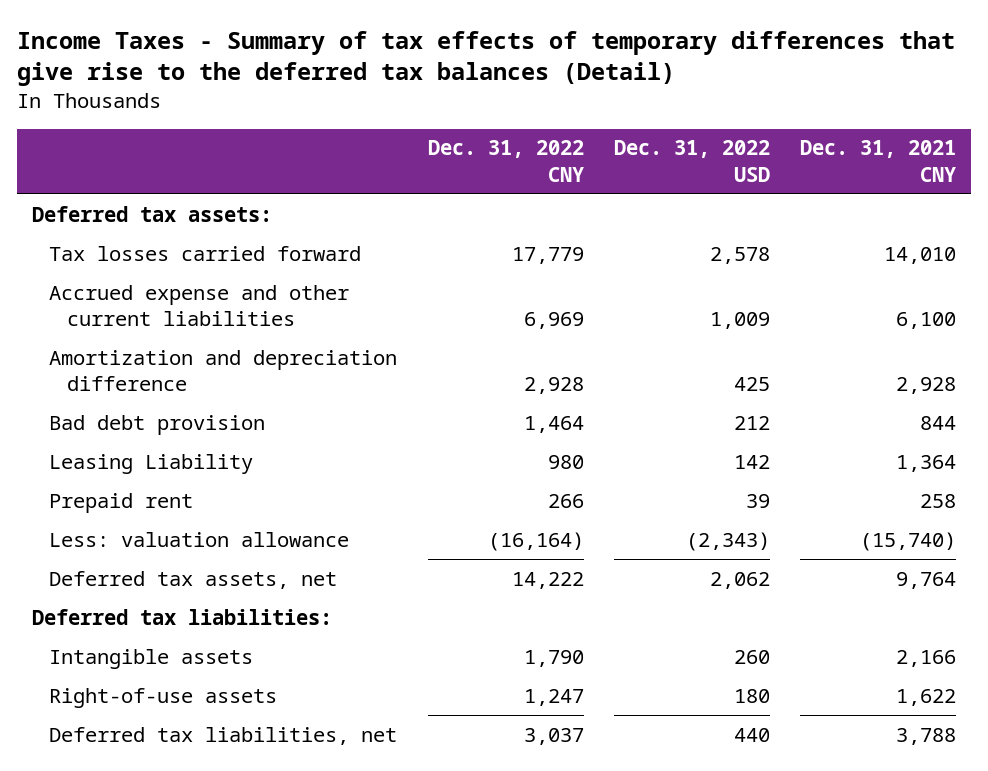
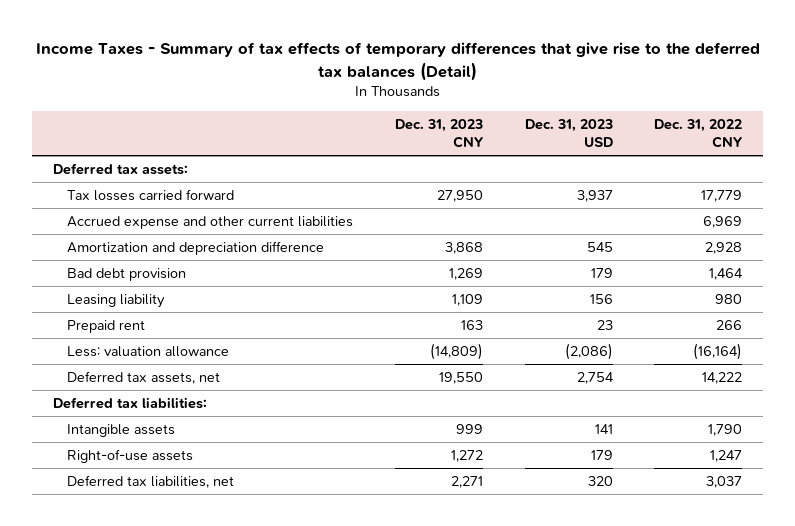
- | Dec. 31, 2022 CNY | Dec. 31, 2022 USD | Dec. 31, 2021 CNY
+ | Dec. 31, 2023 CNY | Dec. 31, 2023 USD | Dec. 31, 2022 CNY
- Leasing Liability | 980 | 142 | 1,364
+ Leasing liability | 1,109 | 156 | 980

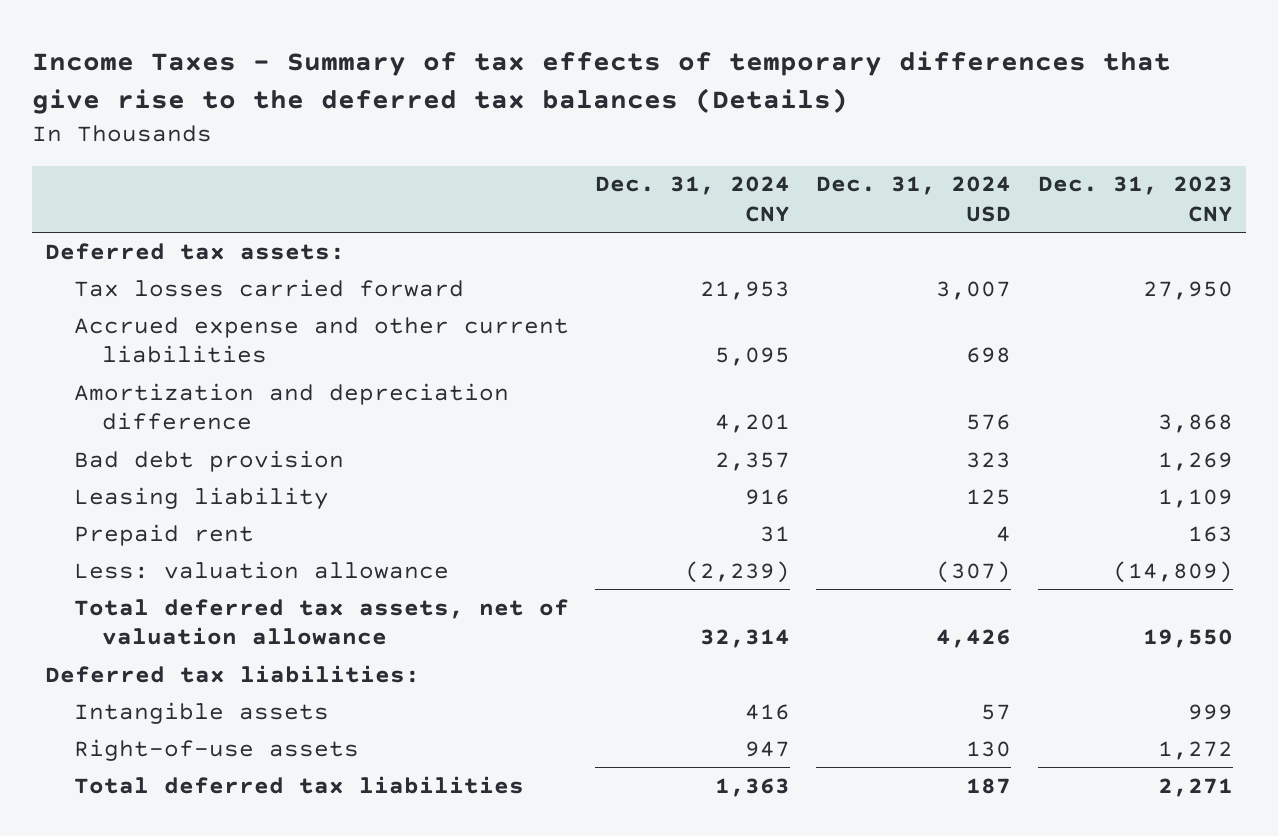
- Income Taxes - Summary of tax effects of temporary differences that give rise to the deferred tax balances (Detail)
+ Income Taxes - Summary of tax effects of temporary differences that give rise to the deferred tax balances (Details)
- | Dec. 31, 2023 CNY | Dec. 31, 2023 USD | Dec. 31, 2022 CNY
+ | Dec. 31, 2024 CNY | Dec. 31, 2024 USD | Dec. 31, 2023 CNY
- Deferred tax assets, net | 19,550 | 2,754 | 14,222
+ Total deferred tax assets, net of valuation allowance | 32,314 | 4,426 | 19,550
- Deferred tax liabilities, net | 2,271 | 320 | 3,037
+ Total deferred tax liabilities | 1,363 | 187 | 2,271

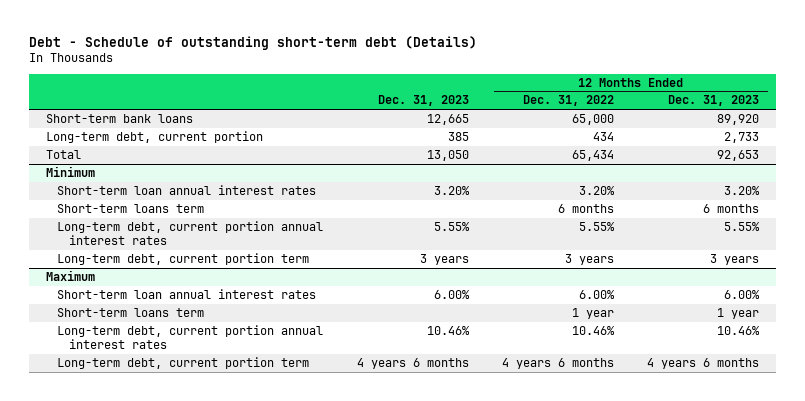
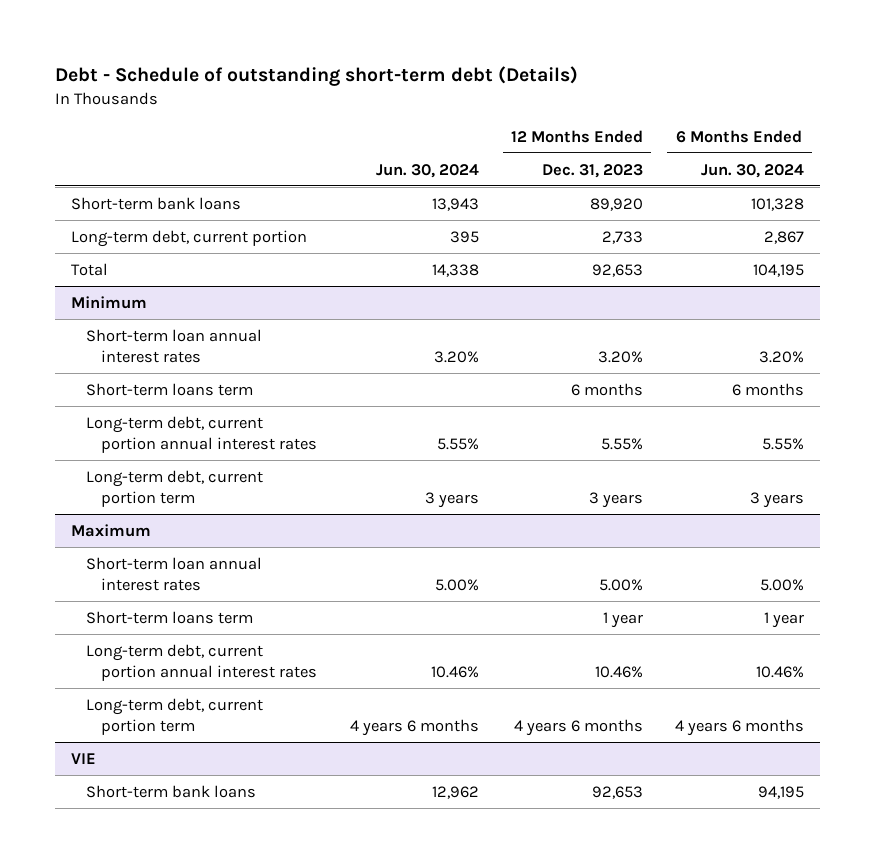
- | Dec. 31, 2023 | 12 Months Ended Dec. 31, 2022 | 12 Months Ended Dec. 31, 2023
+ | Jun. 30, 2024 | 12 Months Ended Dec. 31, 2023 | 6 Months Ended Jun. 30, 2024
@ Maximum
- Short-term loan annual interest rates | 6.00% | 6.00% | 6.00%
+ Short-term loan annual interest rates | 5.00% | 5.00% | 5.00%
+ VIE
+ Short-term bank loans | 12,962 | 92,653 | 94,195

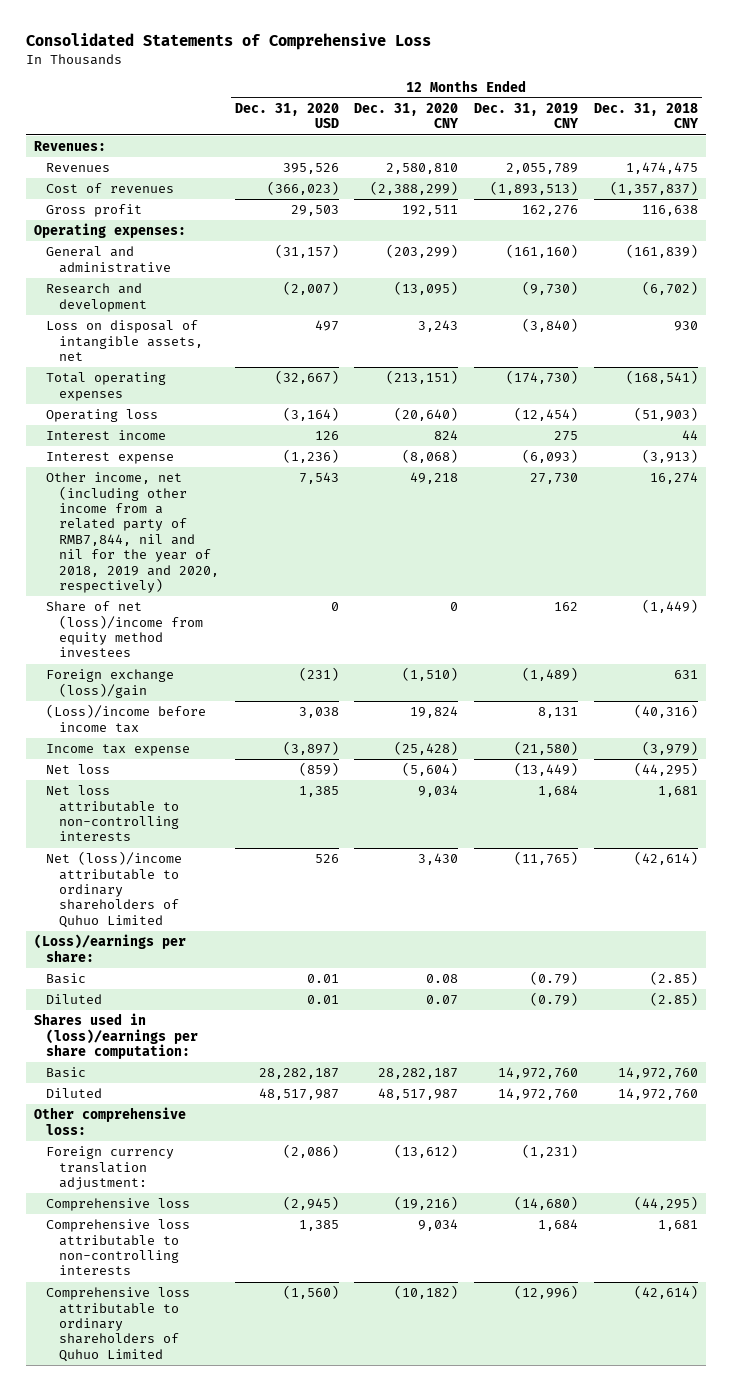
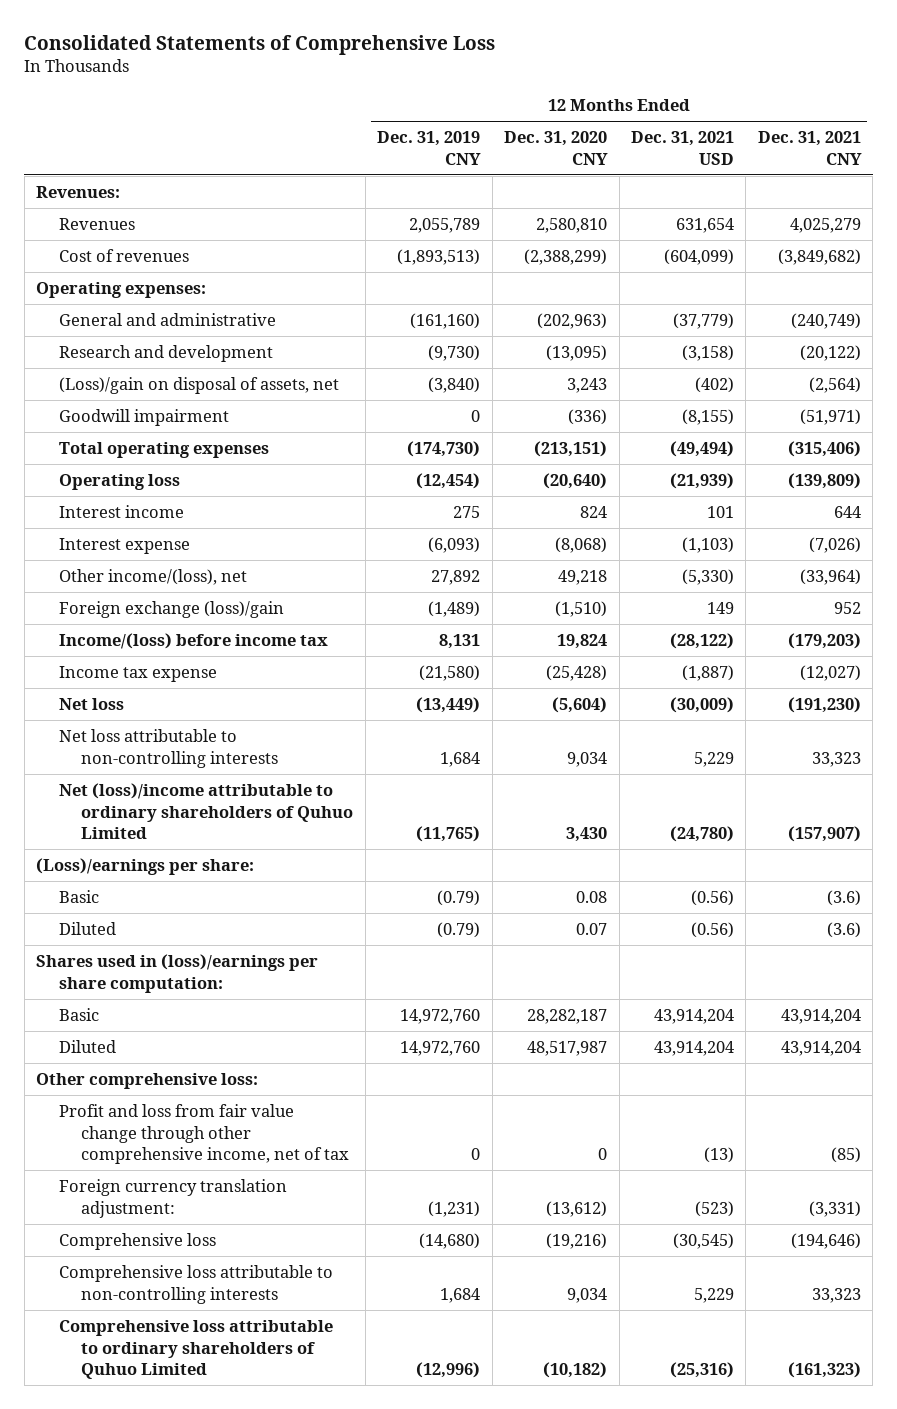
- | 12 Months Ended Dec. 31, 2020 USD | 12 Months Ended Dec. 31, 2020 CNY | 12 Months Ended Dec. 31, 2019 CNY | 12 Months Ended Dec. 31, 2018 CNY
+ | 12 Months Ended Dec. 31, 2019 CNY | 12 Months Ended Dec. 31, 2020 CNY | 12 Months Ended Dec. 31, 2021 USD | 12 Months Ended Dec. 31, 2021 CNY
- Gross profit | 29,503 | 192,511 | 162,276 | 116,638
- General and administrative | (31,157) | (203,299) | (161,160) | (161,839)
+ General and administrative | (161,160) | (202,963) | (37,779) | (240,749)
- Loss on disposal of intangible assets, net | 497 | 3,243 | (3,840) | 930
+ (Loss)/gain on disposal of assets, net | (3,840) | 3,243 | (402) | (2,564)
+ Goodwill impairment | 0 | (336) | (8,155) | (51,971)
- Other income, net (including other income from a related party of RMB7,844, nil and nil for the year of 2018, 2019 and 2020, respectively) | 7,543 | 49,218 | 27,730 | 16,274
- Share of net (loss)/income from equity method investees | 0 | 0 | 162 | (1,449)
+ Other income/(loss), net | 27,892 | 49,218 | (5,330) | (33,964)
- (Loss)/income before income tax | 3,038 | 19,824 | 8,131 | (40,316)
+ Income/(loss) before income tax | 8,131 | 19,824 | (28,122) | (179,203)
+ Profit and loss from fair value change through other comprehensive income, net of tax | 0 | 0 | (13) | (85)

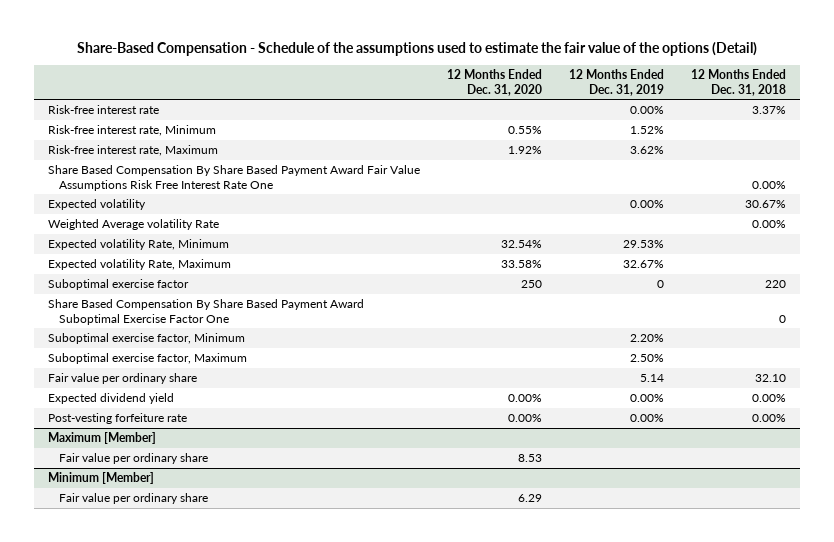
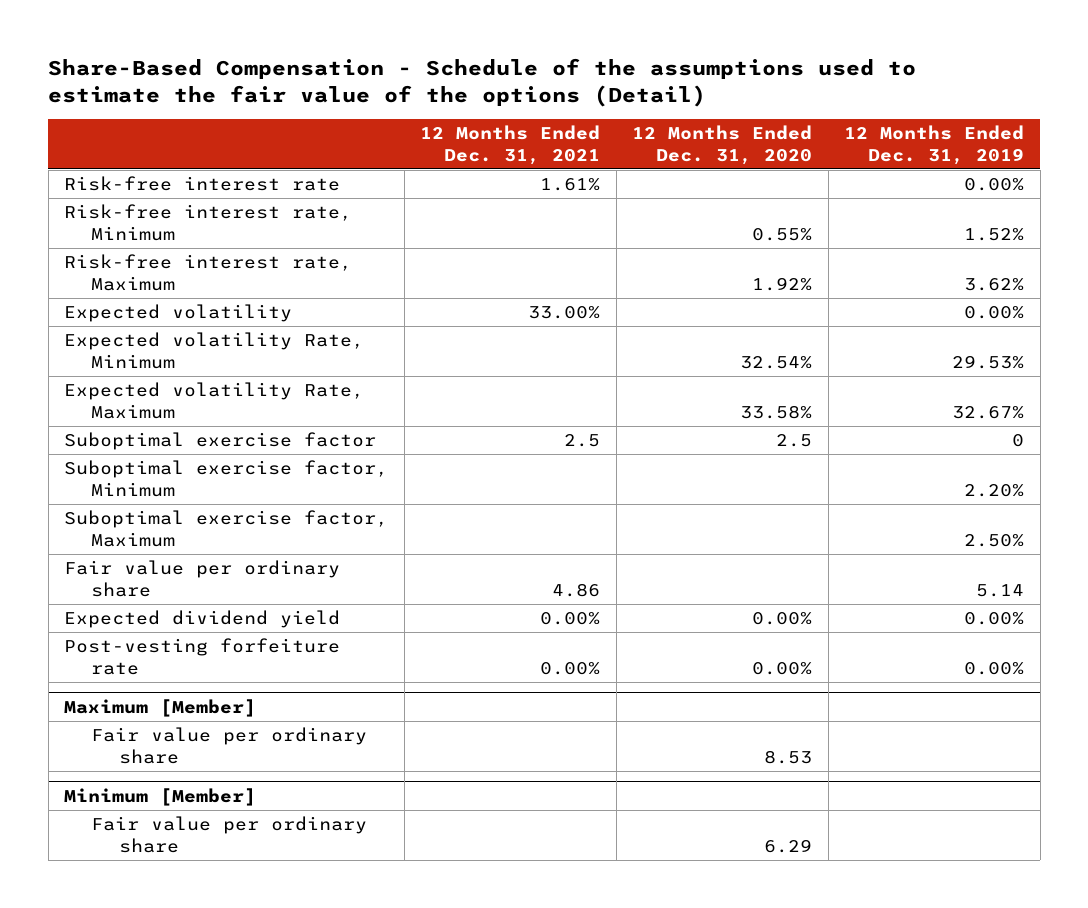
- | 12 Months Ended Dec. 31, 2020 | 12 Months Ended Dec. 31, 2019 | 12 Months Ended Dec. 31, 2018
+ | 12 Months Ended Dec. 31, 2021 | 12 Months Ended Dec. 31, 2020 | 12 Months Ended Dec. 31, 2019
- Share Based Compensation By Share Based Payment Award Fair Value Assumptions Risk Free Interest Rate One | | | 0.00%
- Weighted Average volatility Rate | | | 0.00%
- Suboptimal exercise factor | 250 | 0 | 220
- Share Based Compensation By Share Based Payment Award Suboptimal Exercise Factor One | | | 0
+ Suboptimal exercise factor | 2.5 | 2.5 | 0

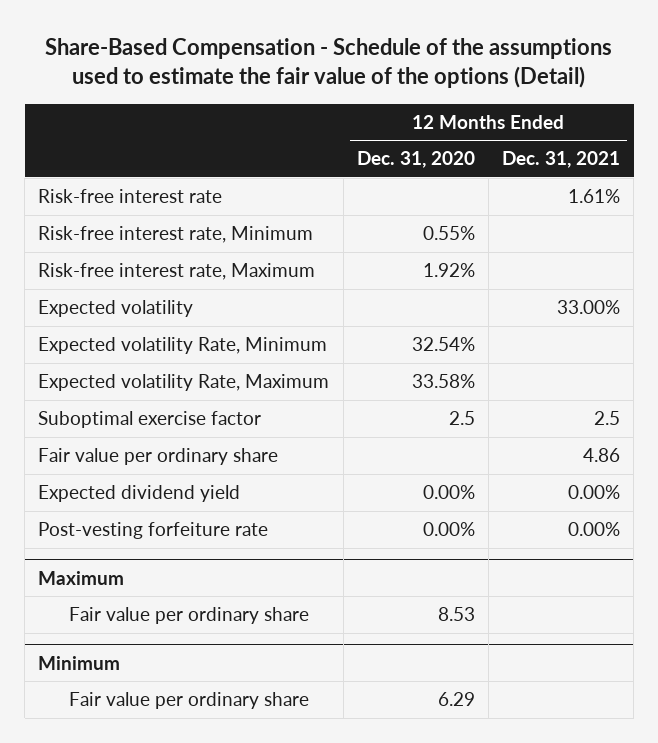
- | 12 Months Ended Dec. 31, 2021 | 12 Months Ended Dec. 31, 2020 | 12 Months Ended Dec. 31, 2019
+ | 12 Months Ended Dec. 31, 2020 | 12 Months Ended Dec. 31, 2021
- Suboptimal exercise factor, Minimum | | | 2.20%
- Suboptimal exercise factor, Maximum | | | 2.50%
- Maximum [Member]
+ Maximum
- Minimum [Member]
+ Minimum

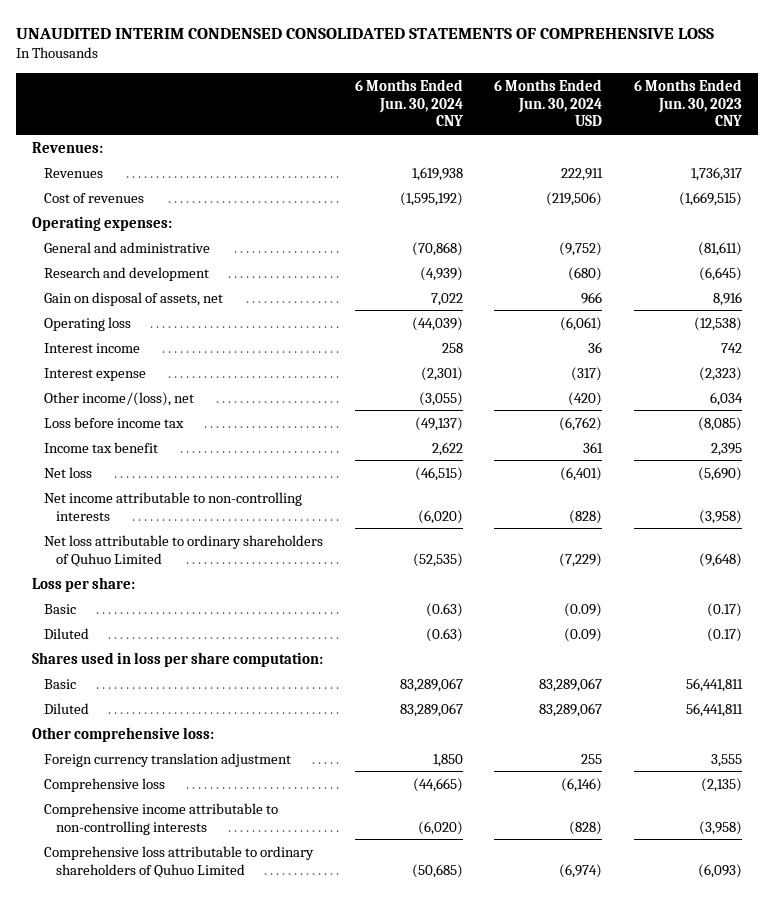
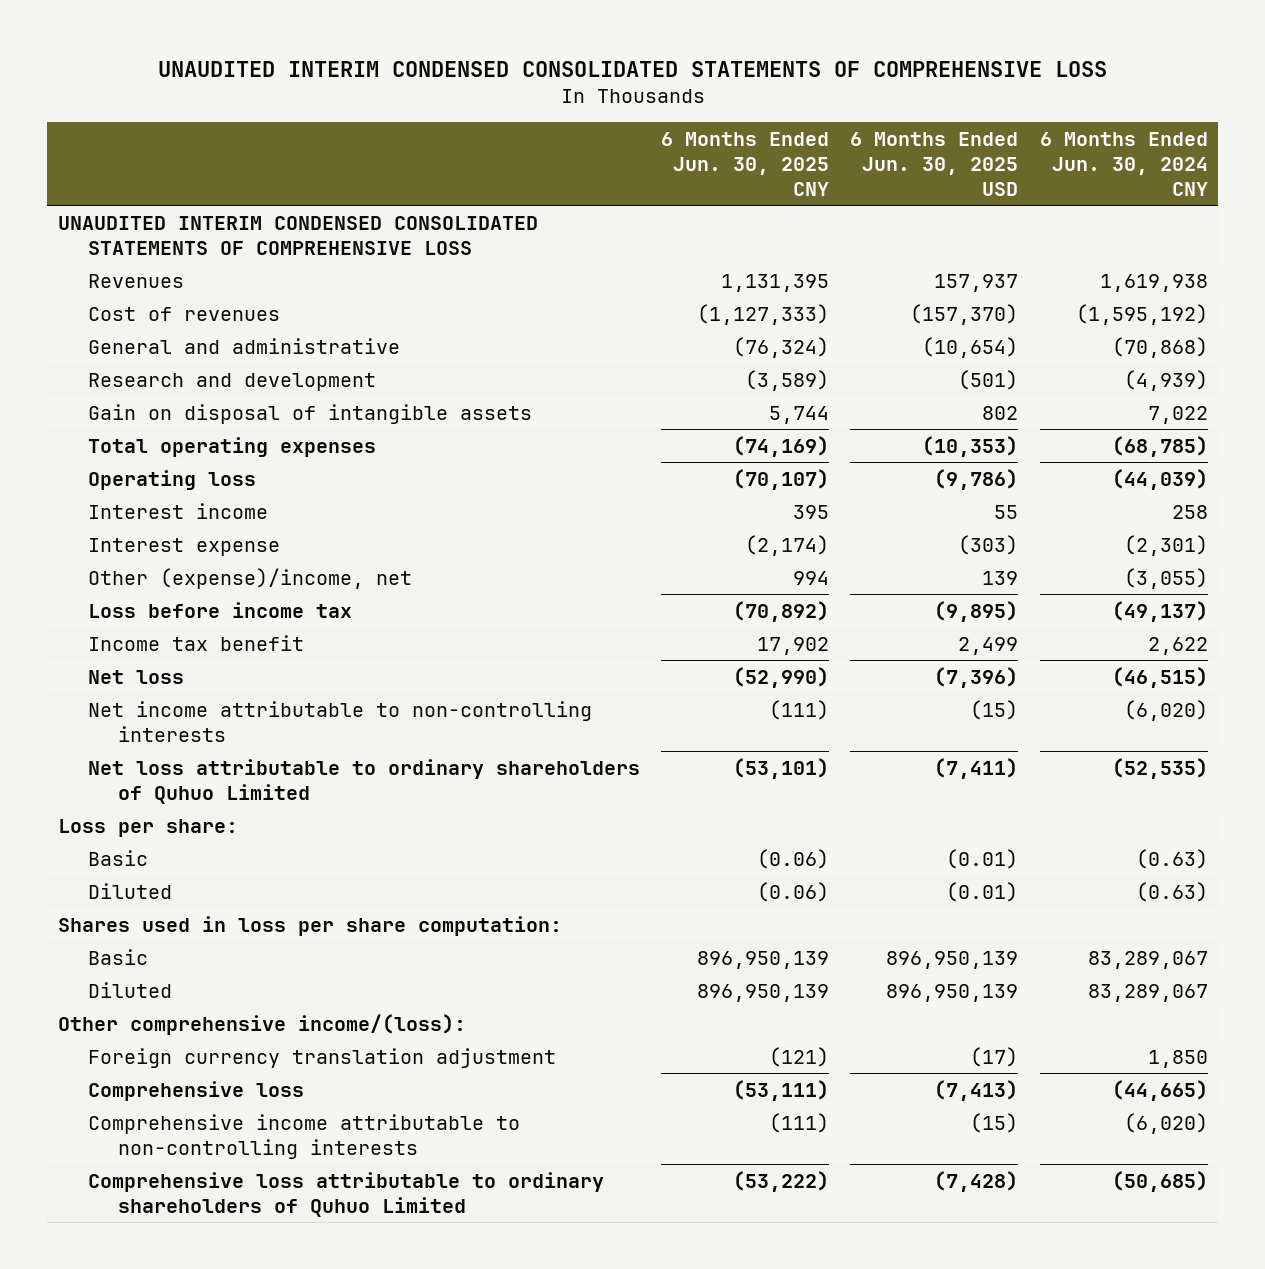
- | 6 Months Ended Jun. 30, 2024 CNY | 6 Months Ended Jun. 30, 2024 USD | 6 Months Ended Jun. 30, 2023 CNY
+ | 6 Months Ended Jun. 30, 2025 CNY | 6 Months Ended Jun. 30, 2025 USD | 6 Months Ended Jun. 30, 2024 CNY
- Revenues:
+ UNAUDITED INTERIM CONDENSED CONSOLIDATED STATEMENTS OF COMPREHENSIVE LOSS
- Operating expenses:
- Gain on disposal of assets, net | 7,022 | 966 | 8,916
+ Gain on disposal of intangible assets | 5,744 | 802 | 7,022
+ Total operating expenses | (74,169) | (10,353) | (68,785)
- Other income/(loss), net | (3,055) | (420) | 6,034
+ Other (expense)/income, net | 994 | 139 | (3,055)
- Other comprehensive loss:
+ Other comprehensive income/(loss):

